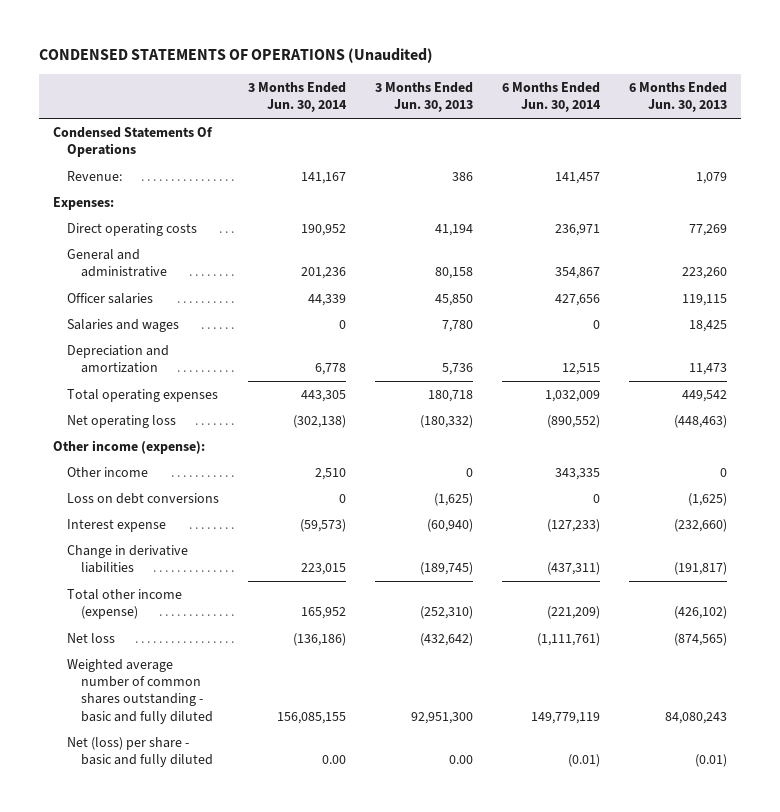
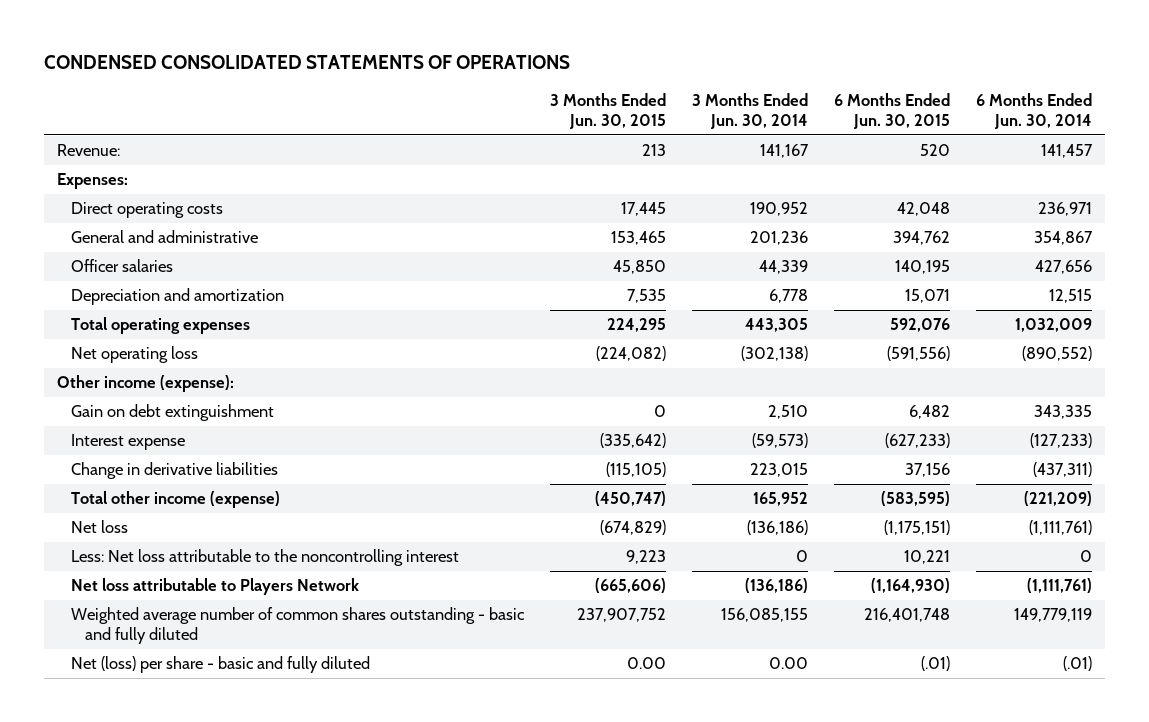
- CONDENSED STATEMENTS OF OPERATIONS (Unaudited)
+ CONDENSED CONSOLIDATED STATEMENTS OF OPERATIONS
- | 3 Months Ended Jun. 30, 2014 | 3 Months Ended Jun. 30, 2013 | 6 Months Ended Jun. 30, 2014 | 6 Months Ended Jun. 30, 2013
+ | 3 Months Ended Jun. 30, 2015 | 3 Months Ended Jun. 30, 2014 | 6 Months Ended Jun. 30, 2015 | 6 Months Ended Jun. 30, 2014
- Condensed Statements Of Operations
- Salaries and wages | 0 | 7,780 | 0 | 18,425
- Other income | 2,510 | 0 | 343,335 | 0
- Loss on debt conversions | 0 | (1,625) | 0 | (1,625)
+ Gain on debt extinguishment | 0 | 2,510 | 6,482 | 343,335
+ Less: Net loss attributable to the noncontrolling interest | 9,223 | 0 | 10,221 | 0
+ Net loss attributable to Players Network | (665,606) | (136,186) | (1,164,930) | (1,111,761)
- Net (loss) per share - basic and fully diluted | 0.00 | 0.00 | (0.01) | (0.01)
+ Net (loss) per share - basic and fully diluted | 0.00 | 0.00 | (.01) | (.01)

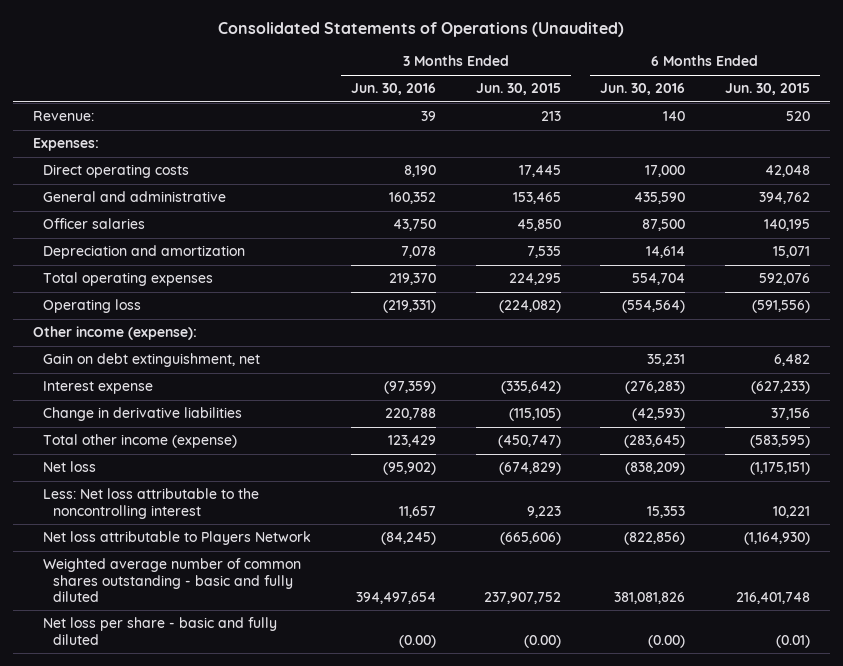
- CONDENSED CONSOLIDATED STATEMENTS OF OPERATIONS
+ Consolidated Statements of Operations (Unaudited)
- | 3 Months Ended Jun. 30, 2015 | 3 Months Ended Jun. 30, 2014 | 6 Months Ended Jun. 30, 2015 | 6 Months Ended Jun. 30, 2014
+ | 3 Months Ended Jun. 30, 2016 | 3 Months Ended Jun. 30, 2015 | 6 Months Ended Jun. 30, 2016 | 6 Months Ended Jun. 30, 2015
- Net operating loss | (224,082) | (302,138) | (591,556) | (890,552)
+ Operating loss | (219,331) | (224,082) | (554,564) | (591,556)
- Gain on debt extinguishment | 0 | 2,510 | 6,482 | 343,335
+ Gain on debt extinguishment, net | | | 35,231 | 6,482
- Net (loss) per share - basic and fully diluted | 0.00 | 0.00 | (.01) | (.01)
+ Net loss per share - basic and fully diluted | (0.00) | (0.00) | (0.00) | (0.01)

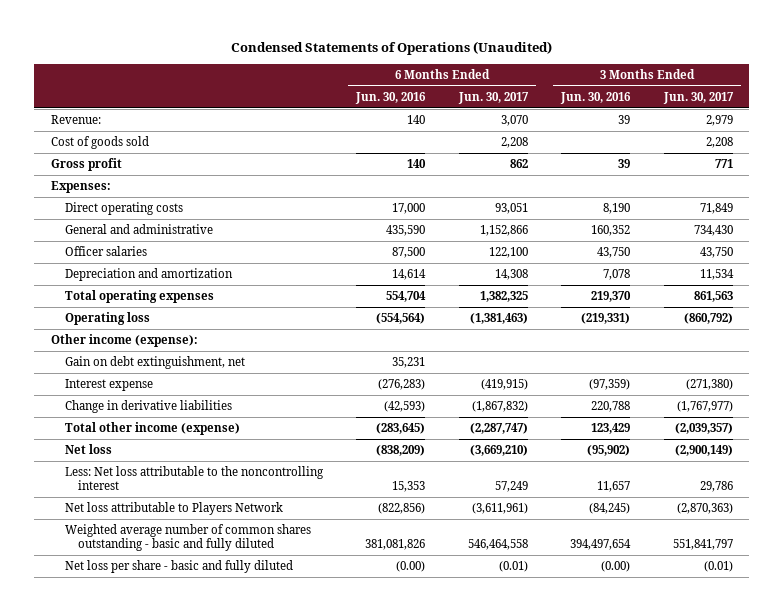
- Consolidated Statements of Operations (Unaudited)
+ Condensed Statements of Operations (Unaudited)
- | 3 Months Ended Jun. 30, 2016 | 3 Months Ended Jun. 30, 2015 | 6 Months Ended Jun. 30, 2016 | 6 Months Ended Jun. 30, 2015
+ | 6 Months Ended Jun. 30, 2016 | 6 Months Ended Jun. 30, 2017 | 3 Months Ended Jun. 30, 2016 | 3 Months Ended Jun. 30, 2017
+ Cost of goods sold | | 2,208 | | 2,208
+ Gross profit | 140 | 862 | 39 | 771

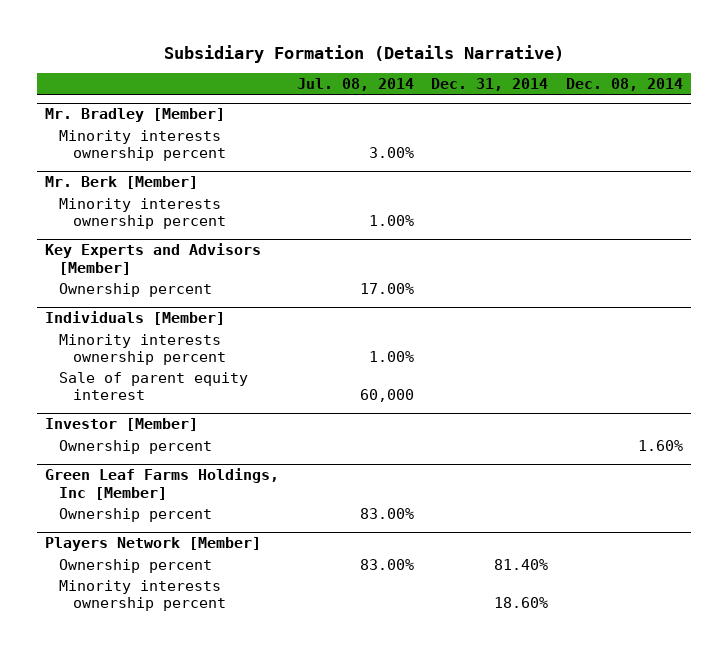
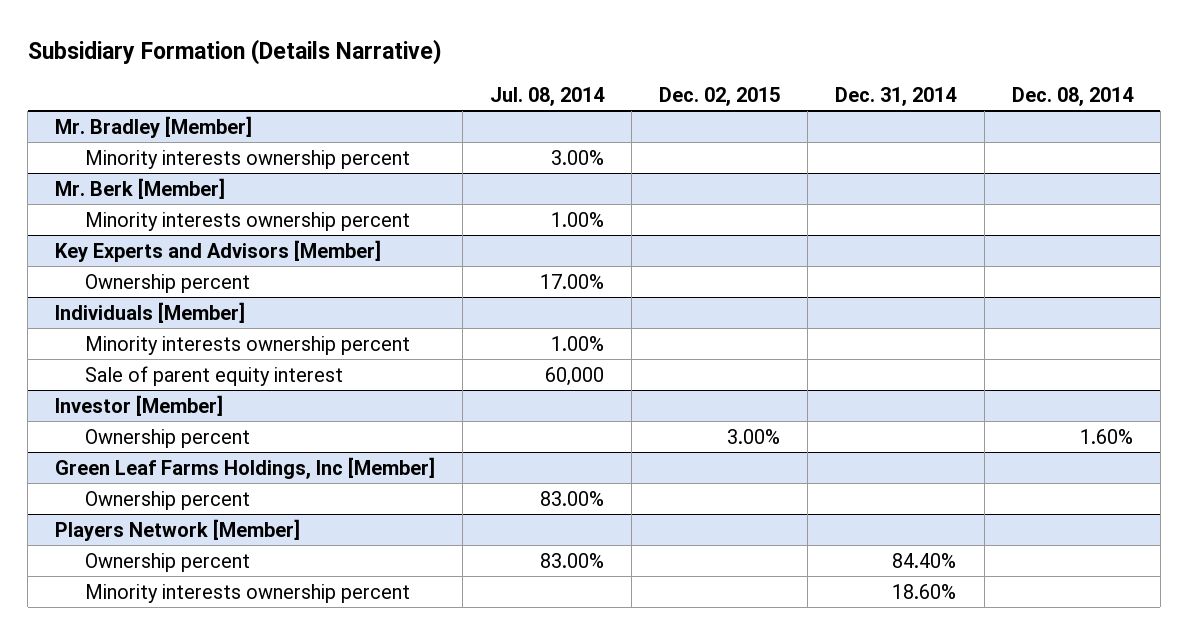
- | Jul. 08, 2014 | Dec. 31, 2014 | Dec. 08, 2014
+ | Jul. 08, 2014 | Dec. 02, 2015 | Dec. 31, 2014 | Dec. 08, 2014
@ Players Network [Member]
- Ownership percent | 83.00% | 81.40% |
+ Ownership percent | 83.00% | | 84.40% |

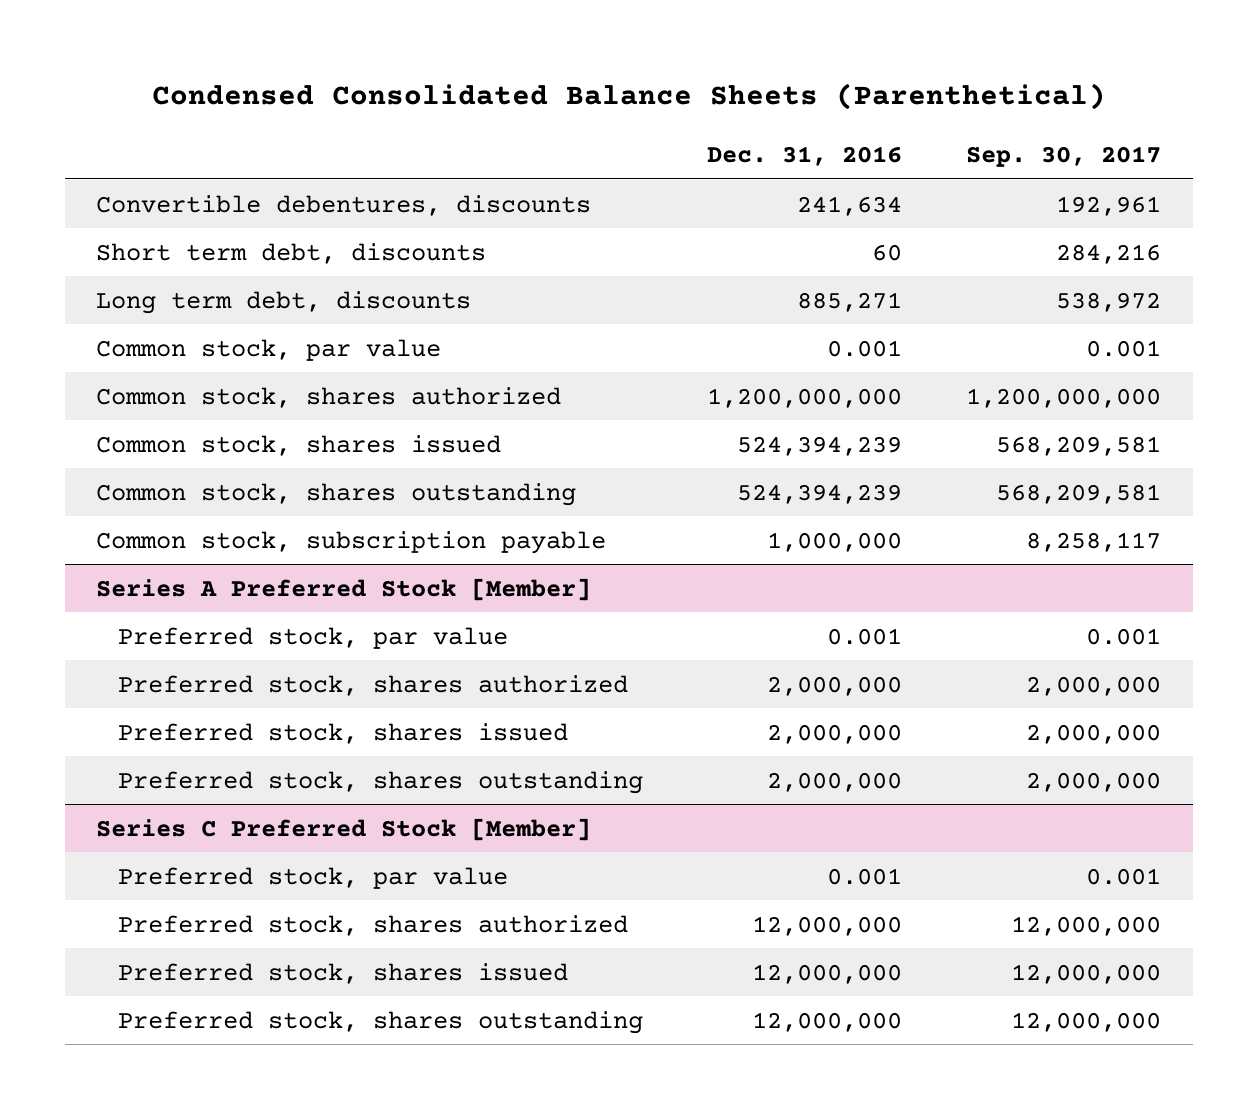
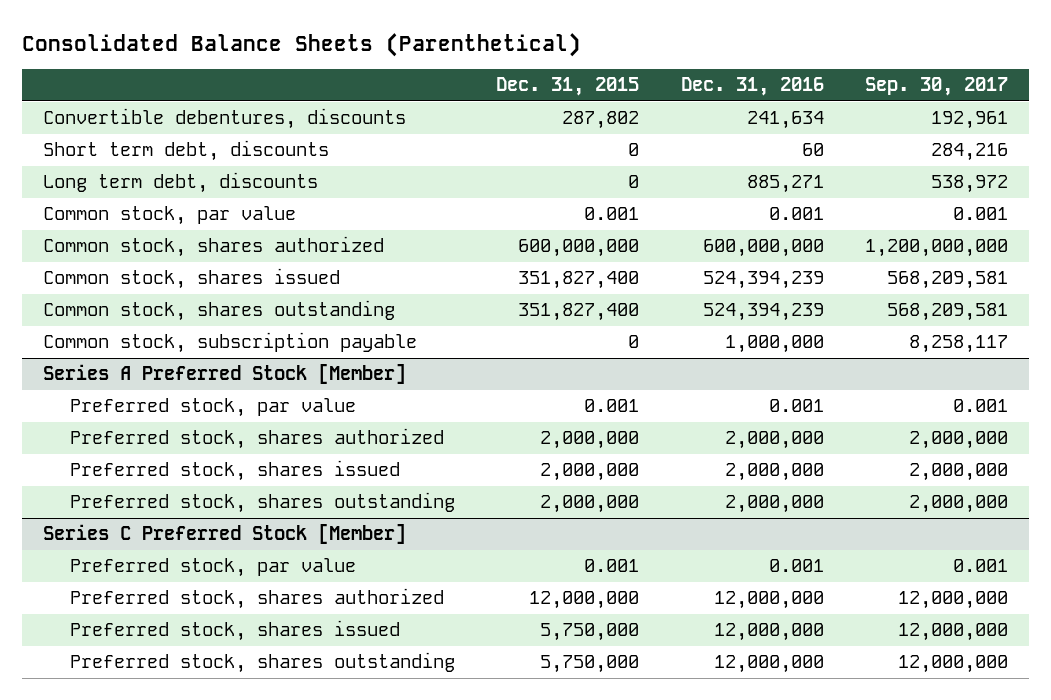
- Condensed Consolidated Balance Sheets (Parenthetical)
+ Consolidated Balance Sheets (Parenthetical)
- | Dec. 31, 2016 | Sep. 30, 2017
+ | Dec. 31, 2015 | Dec. 31, 2016 | Sep. 30, 2017
- Common stock, shares authorized | 1,200,000,000 | 1,200,000,000
+ Common stock, shares authorized | 600,000,000 | 600,000,000 | 1,200,000,000

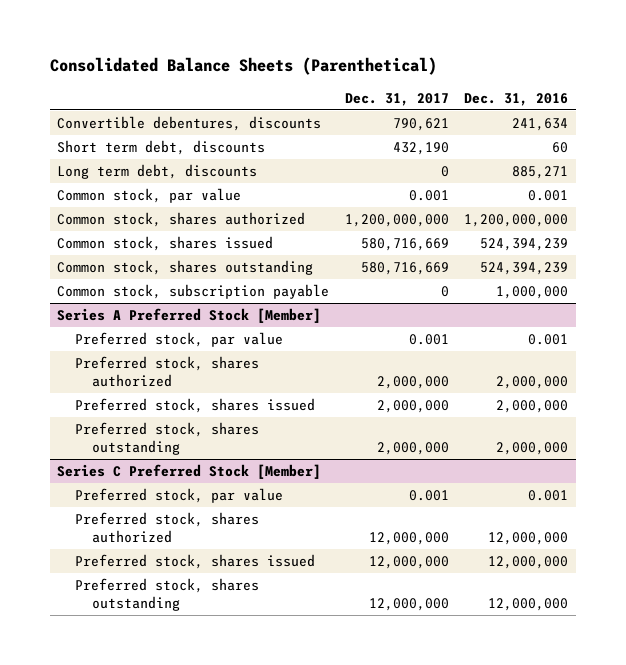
- | Dec. 31, 2015 | Dec. 31, 2016 | Sep. 30, 2017
+ | Dec. 31, 2017 | Dec. 31, 2016
- Common stock, shares authorized | 600,000,000 | 600,000,000 | 1,200,000,000
+ Common stock, shares authorized | 1,200,000,000 | 1,200,000,000

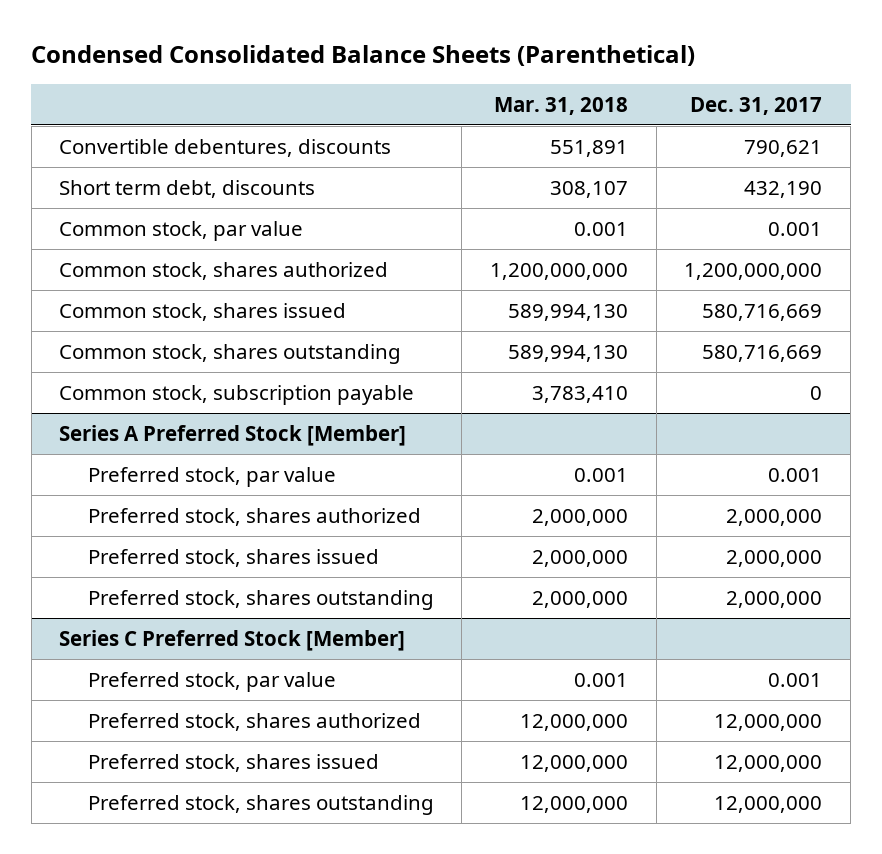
- Consolidated Balance Sheets (Parenthetical)
+ Condensed Consolidated Balance Sheets (Parenthetical)
- | Dec. 31, 2017 | Dec. 31, 2016
+ | Mar. 31, 2018 | Dec. 31, 2017
- Long term debt, discounts | 0 | 885,271

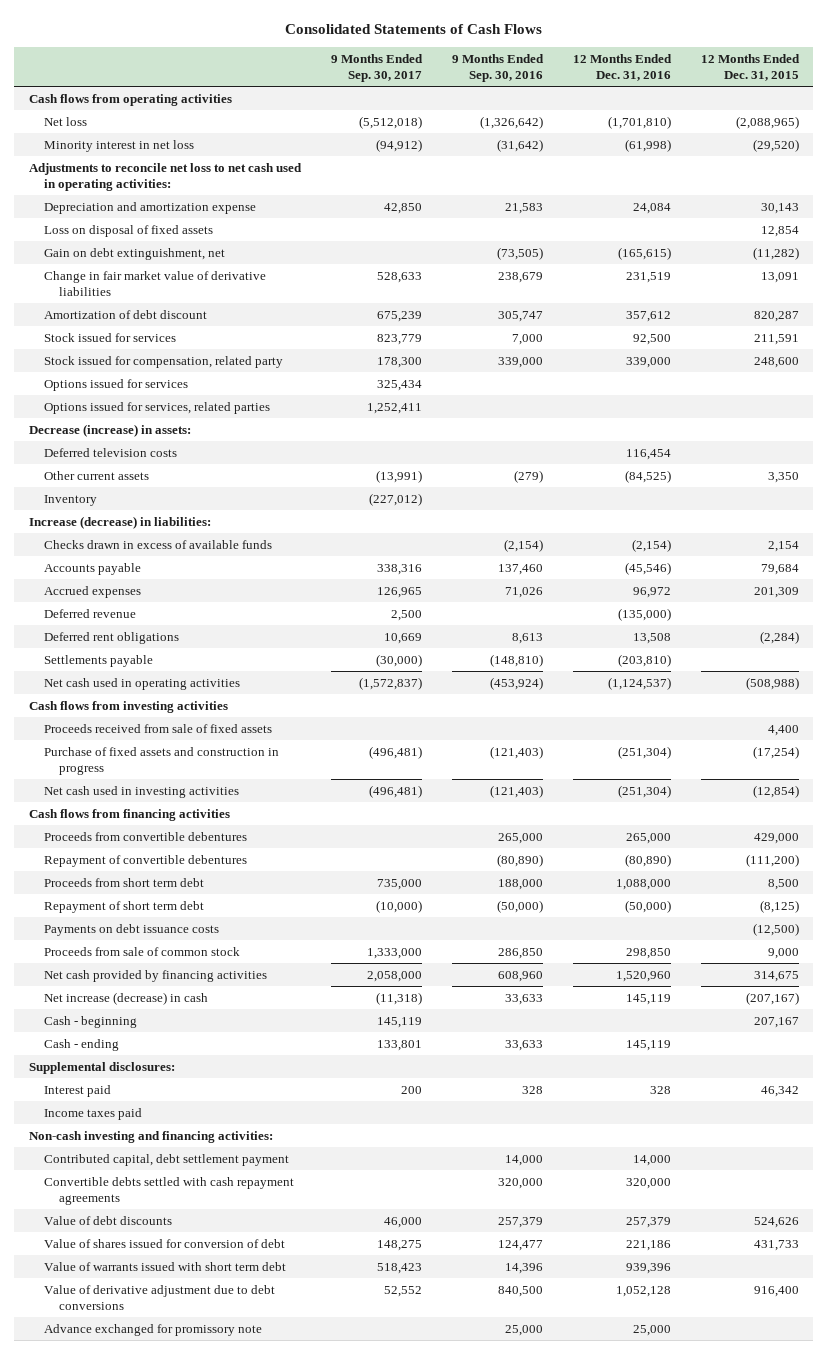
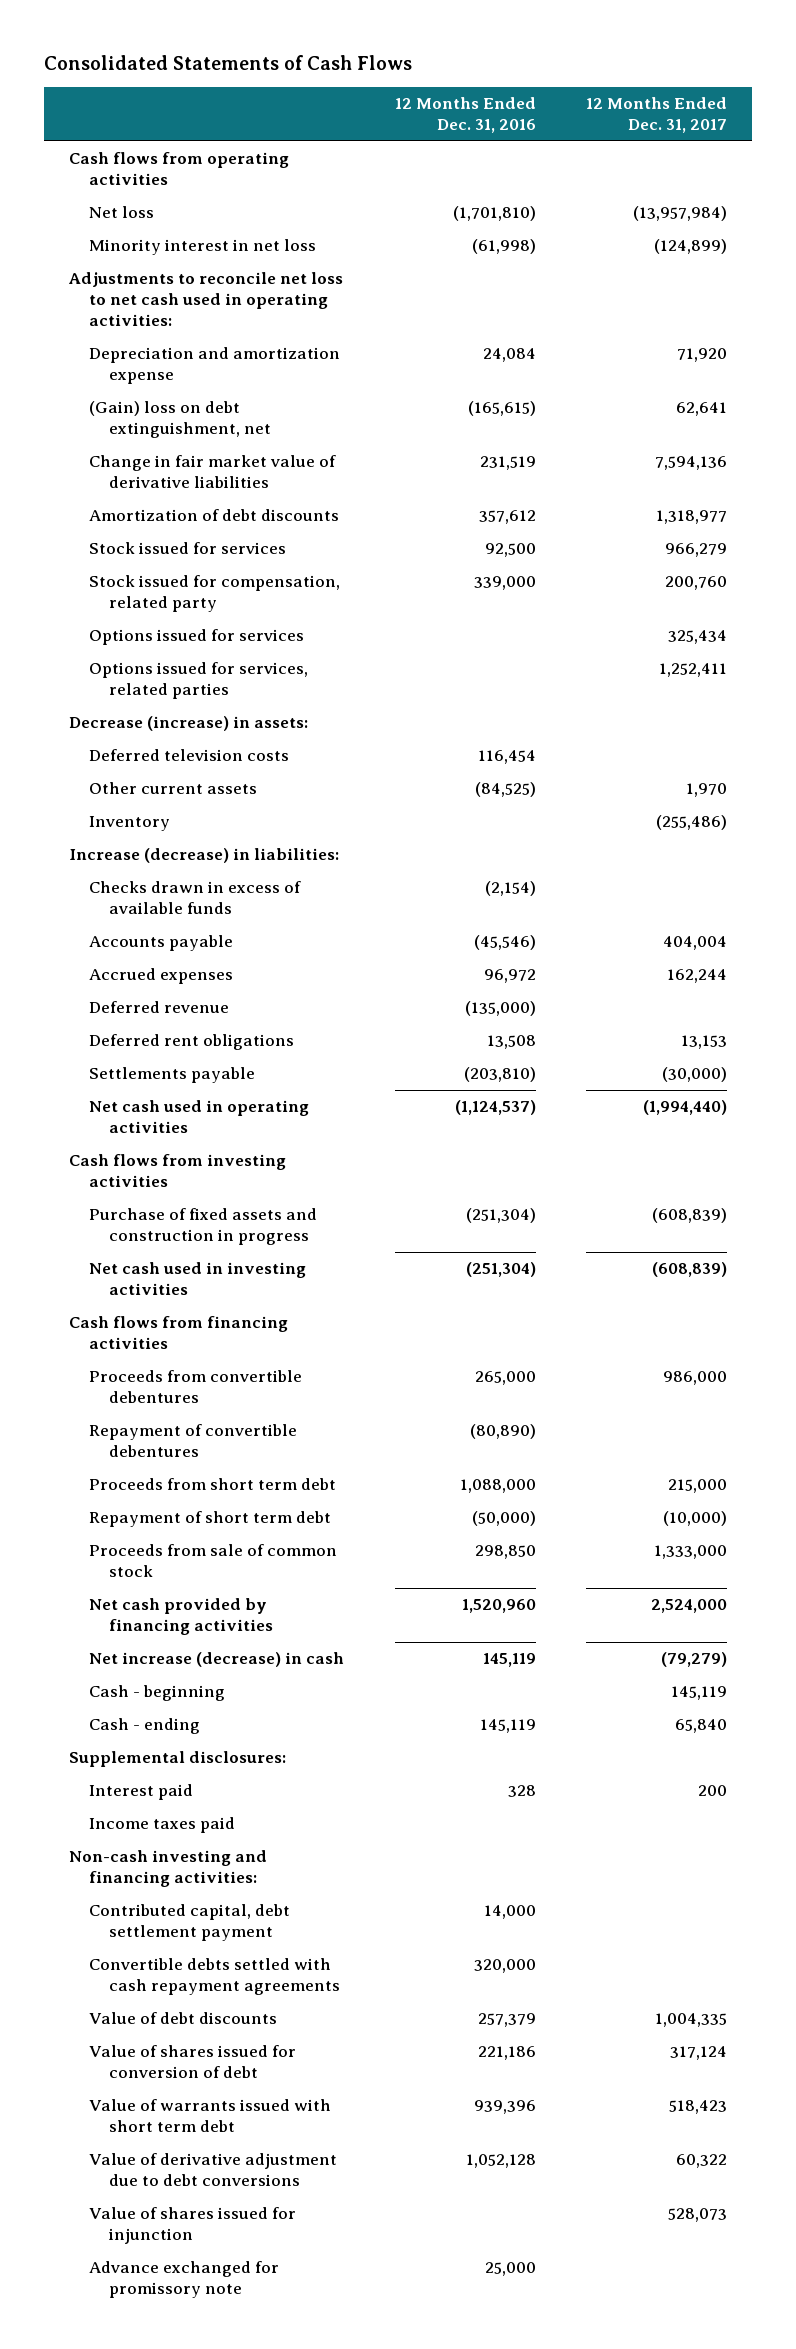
- | 9 Months Ended Sep. 30, 2017 | 9 Months Ended Sep. 30, 2016 | 12 Months Ended Dec. 31, 2016 | 12 Months Ended Dec. 31, 2015
+ | 12 Months Ended Dec. 31, 2016 | 12 Months Ended Dec. 31, 2017
- Loss on disposal of fixed assets | | | | 12,854
- Gain on debt extinguishment, net | | (73,505) | (165,615) | (11,282)
+ (Gain) loss on debt extinguishment, net | (165,615) | 62,641
- Amortization of debt discount | 675,239 | 305,747 | 357,612 | 820,287
+ Amortization of debt discounts | 357,612 | 1,318,977
- Proceeds received from sale of fixed assets | | | | 4,400
- Payments on debt issuance costs | | | | (12,500)
+ Value of shares issued for injunction | | 528,073

